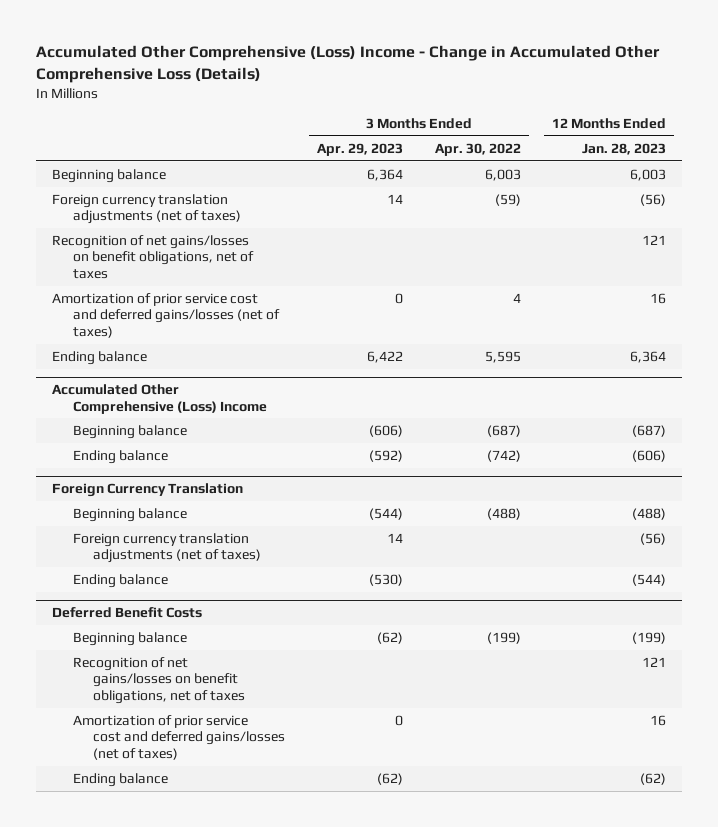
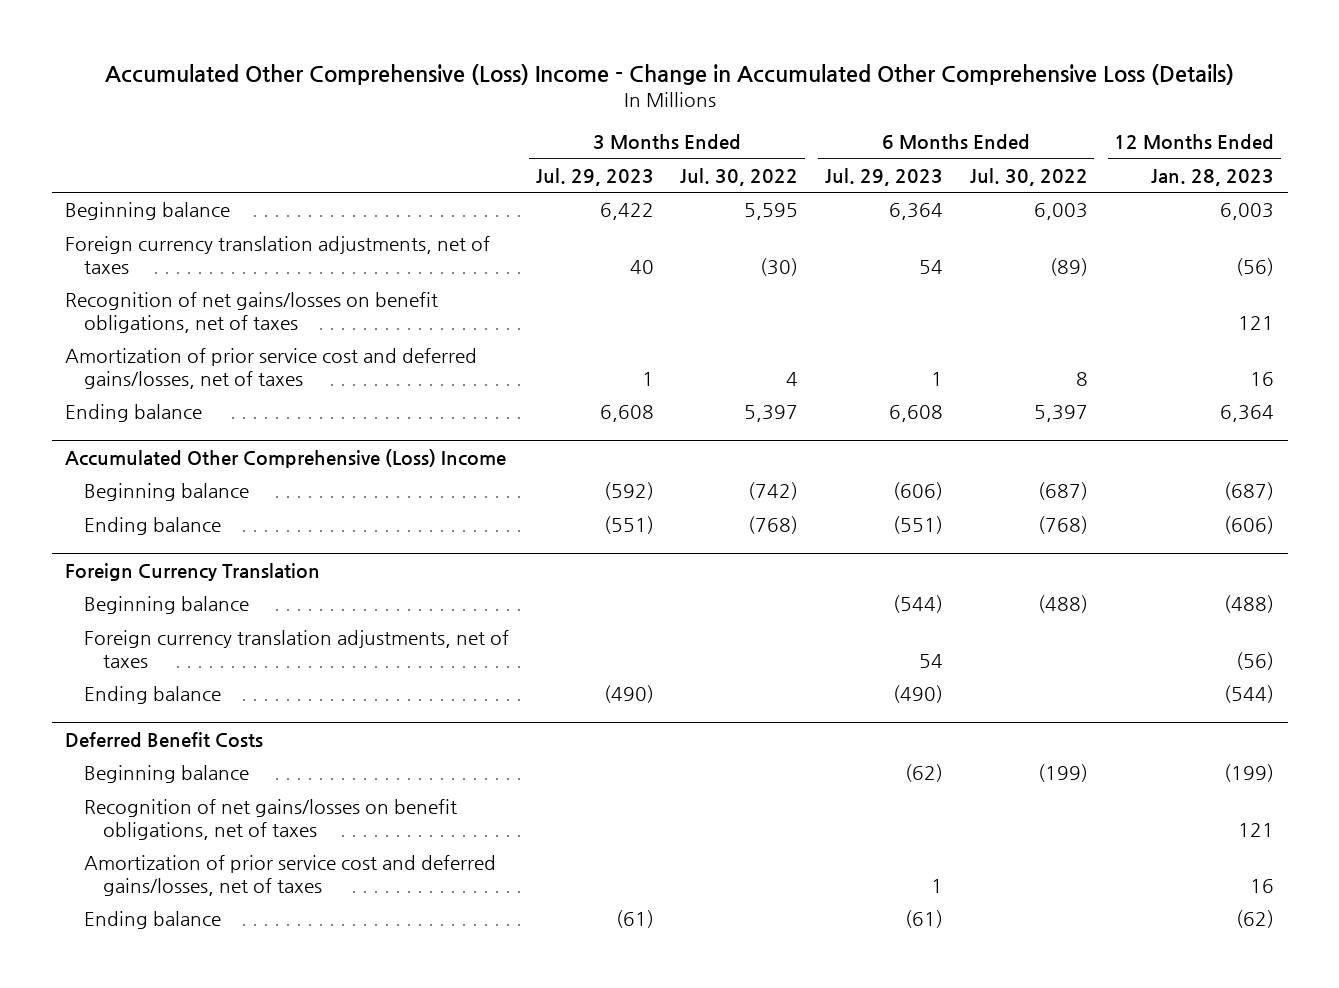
- | 3 Months Ended Apr. 29, 2023 | 3 Months Ended Apr. 30, 2022 | 12 Months Ended Jan. 28, 2023
+ | 3 Months Ended Jul. 29, 2023 | 3 Months Ended Jul. 30, 2022 | 6 Months Ended Jul. 29, 2023 | 6 Months Ended Jul. 30, 2022 | 12 Months Ended Jan. 28, 2023
- Foreign currency translation adjustments (net of taxes) | 14 | (59) | (56)
+ Foreign currency translation adjustments, net of taxes | 40 | (30) | 54 | (89) | (56)
- Amortization of prior service cost and deferred gains/losses (net of taxes) | 0 | 4 | 16
+ Amortization of prior service cost and deferred gains/losses, net of taxes | 1 | 4 | 1 | 8 | 16
@ Foreign Currency Translation
- Foreign currency translation adjustments (net of taxes) | 14 | | (56)
+ Foreign currency translation adjustments, net of taxes | | | 54 | | (56)
@ Deferred Benefit Costs
- Amortization of prior service cost and deferred gains/losses (net of taxes) | 0 | | 16
+ Amortization of prior service cost and deferred gains/losses, net of taxes | | | 1 | | 16

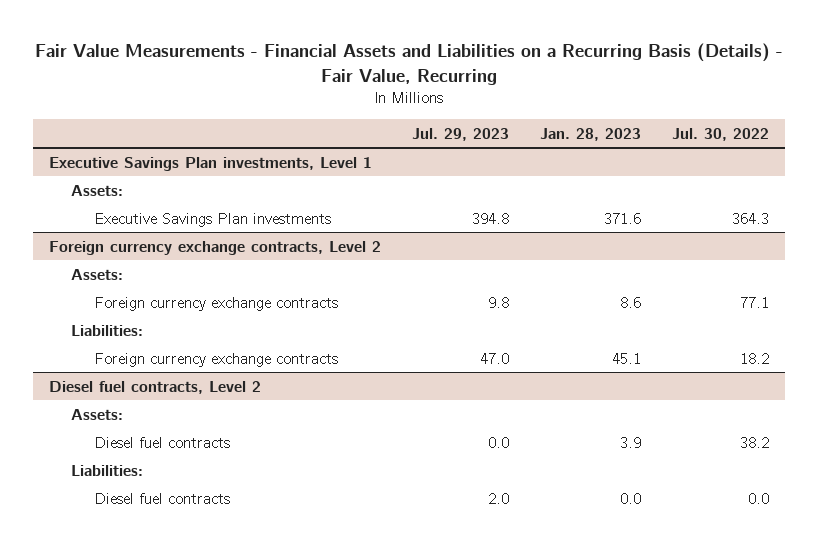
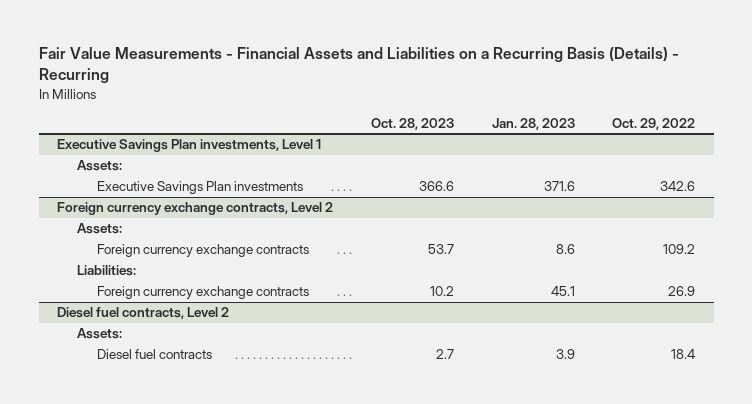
- Fair Value Measurements - Financial Assets and Liabilities on a Recurring Basis (Details) - Fair Value, Recurring
+ Fair Value Measurements - Financial Assets and Liabilities on a Recurring Basis (Details) - Recurring
- | Jul. 29, 2023 | Jan. 28, 2023 | Jul. 30, 2022
+ | Oct. 28, 2023 | Jan. 28, 2023 | Oct. 29, 2022
@ Diesel fuel contracts, Level 2
- Liabilities:
- Diesel fuel contracts | 2.0 | 0.0 | 0.0

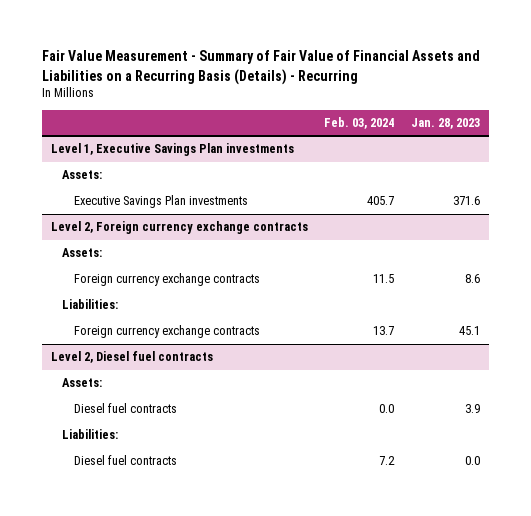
- Fair Value Measurements - Financial Assets and Liabilities on a Recurring Basis (Details) - Recurring
+ Fair Value Measurement - Summary of Fair Value of Financial Assets and Liabilities on a Recurring Basis (Details) - Recurring
- | Oct. 28, 2023 | Jan. 28, 2023 | Oct. 29, 2022
+ | Feb. 03, 2024 | Jan. 28, 2023
- Executive Savings Plan investments, Level 1
+ Level 1, Executive Savings Plan investments
- Foreign currency exchange contracts, Level 2
+ Level 2, Foreign currency exchange contracts
- Diesel fuel contracts, Level 2
+ Level 2, Diesel fuel contracts
+ Liabilities:
+ Diesel fuel contracts | 7.2 | 0.0

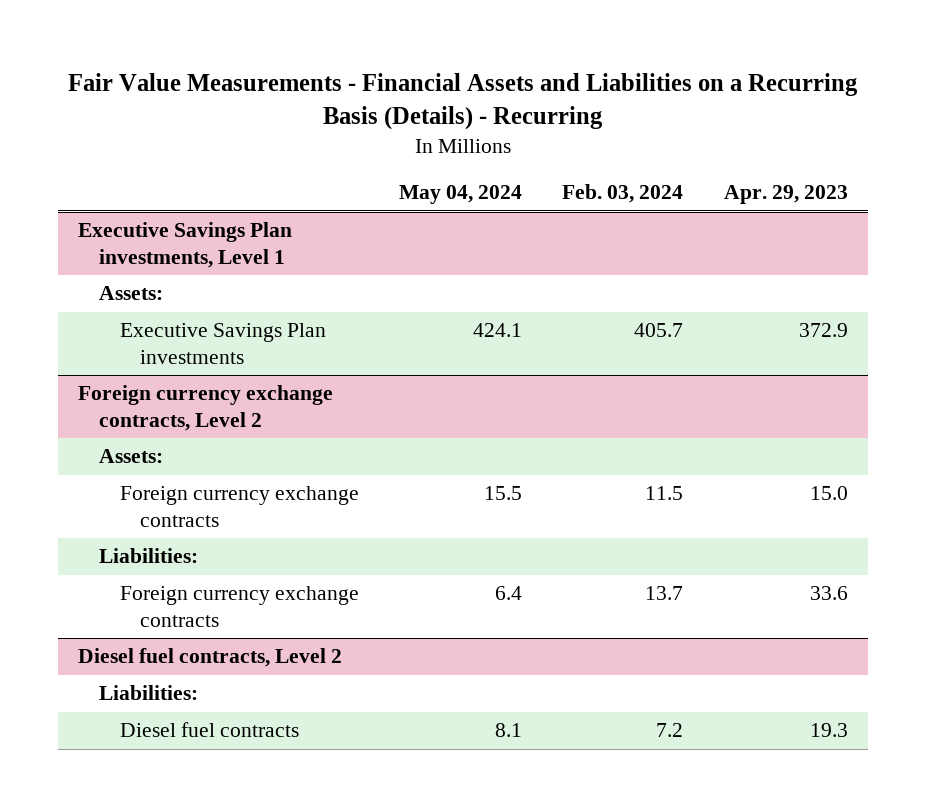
- Fair Value Measurement - Summary of Fair Value of Financial Assets and Liabilities on a Recurring Basis (Details) - Recurring
+ Fair Value Measurements - Financial Assets and Liabilities on a Recurring Basis (Details) - Recurring
- | Feb. 03, 2024 | Jan. 28, 2023
+ | May 04, 2024 | Feb. 03, 2024 | Apr. 29, 2023
- Level 1, Executive Savings Plan investments
+ Executive Savings Plan investments, Level 1
- Level 2, Foreign currency exchange contracts
+ Foreign currency exchange contracts, Level 2
- Level 2, Diesel fuel contracts
- Assets:
- Diesel fuel contracts | 0.0 | 3.9
+ Diesel fuel contracts, Level 2

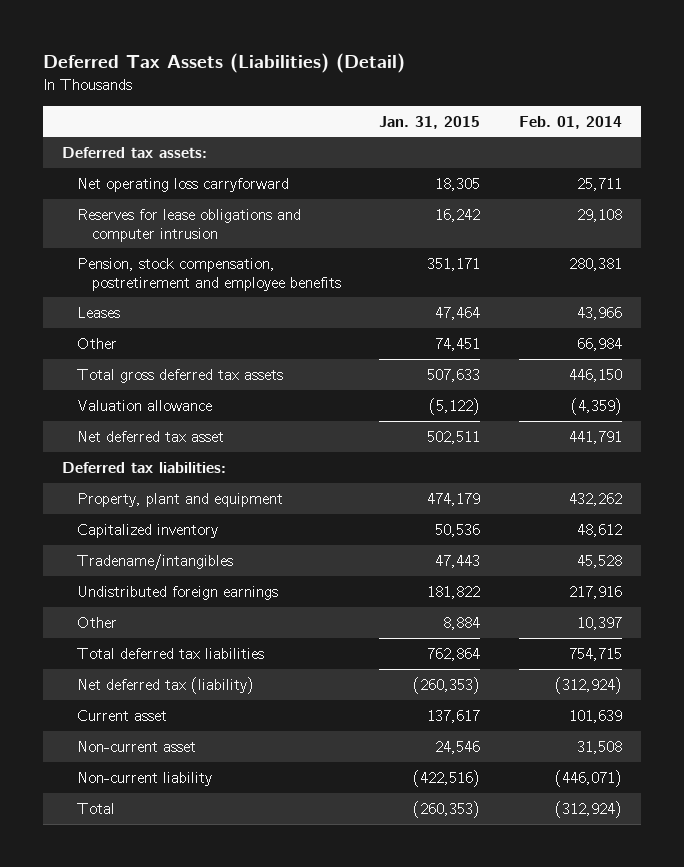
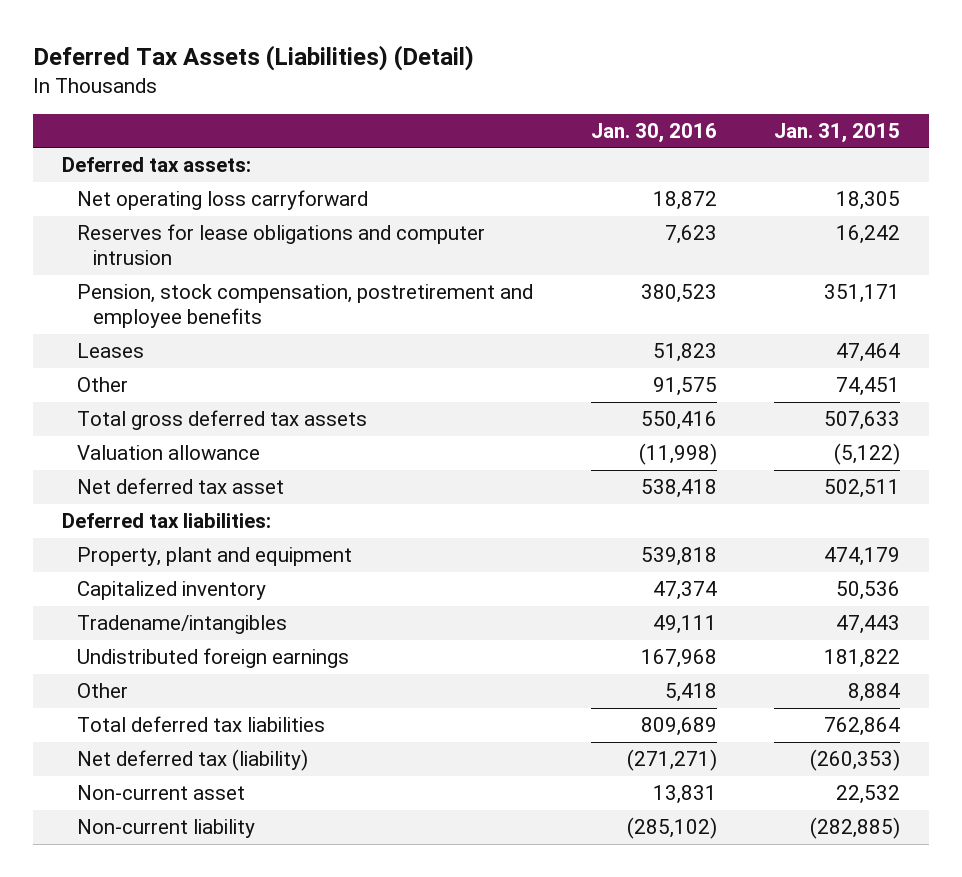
- | Jan. 31, 2015 | Feb. 01, 2014
+ | Jan. 30, 2016 | Jan. 31, 2015
- Current asset | 137,617 | 101,639
- Non-current asset | 24,546 | 31,508
- Non-current liability | (422,516) | (446,071)
- Total | (260,353) | (312,924)
+ Non-current asset | 13,831 | 22,532
+ Non-current liability | (285,102) | (282,885)

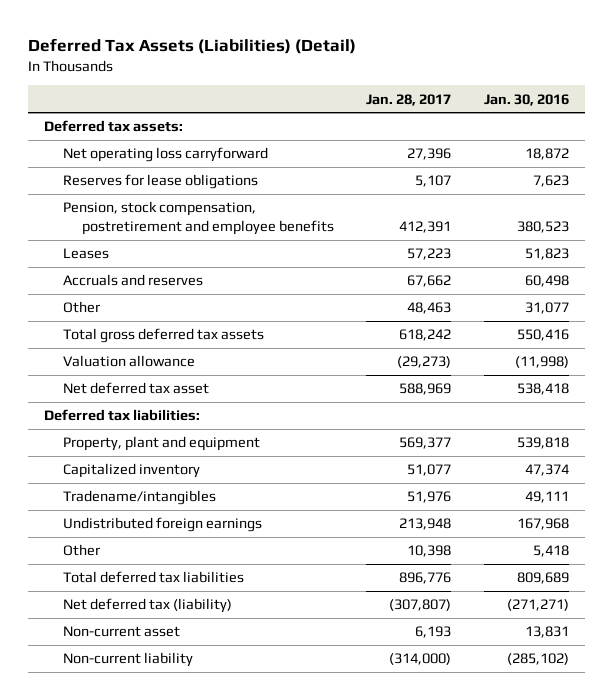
- | Jan. 30, 2016 | Jan. 31, 2015
+ | Jan. 28, 2017 | Jan. 30, 2016
- Reserves for lease obligations and computer intrusion | 7,623 | 16,242
+ Reserves for lease obligations | 5,107 | 7,623
- Other | 91,575 | 74,451
+ Accruals and reserves | 67,662 | 60,498
+ Other | 48,463 | 31,077

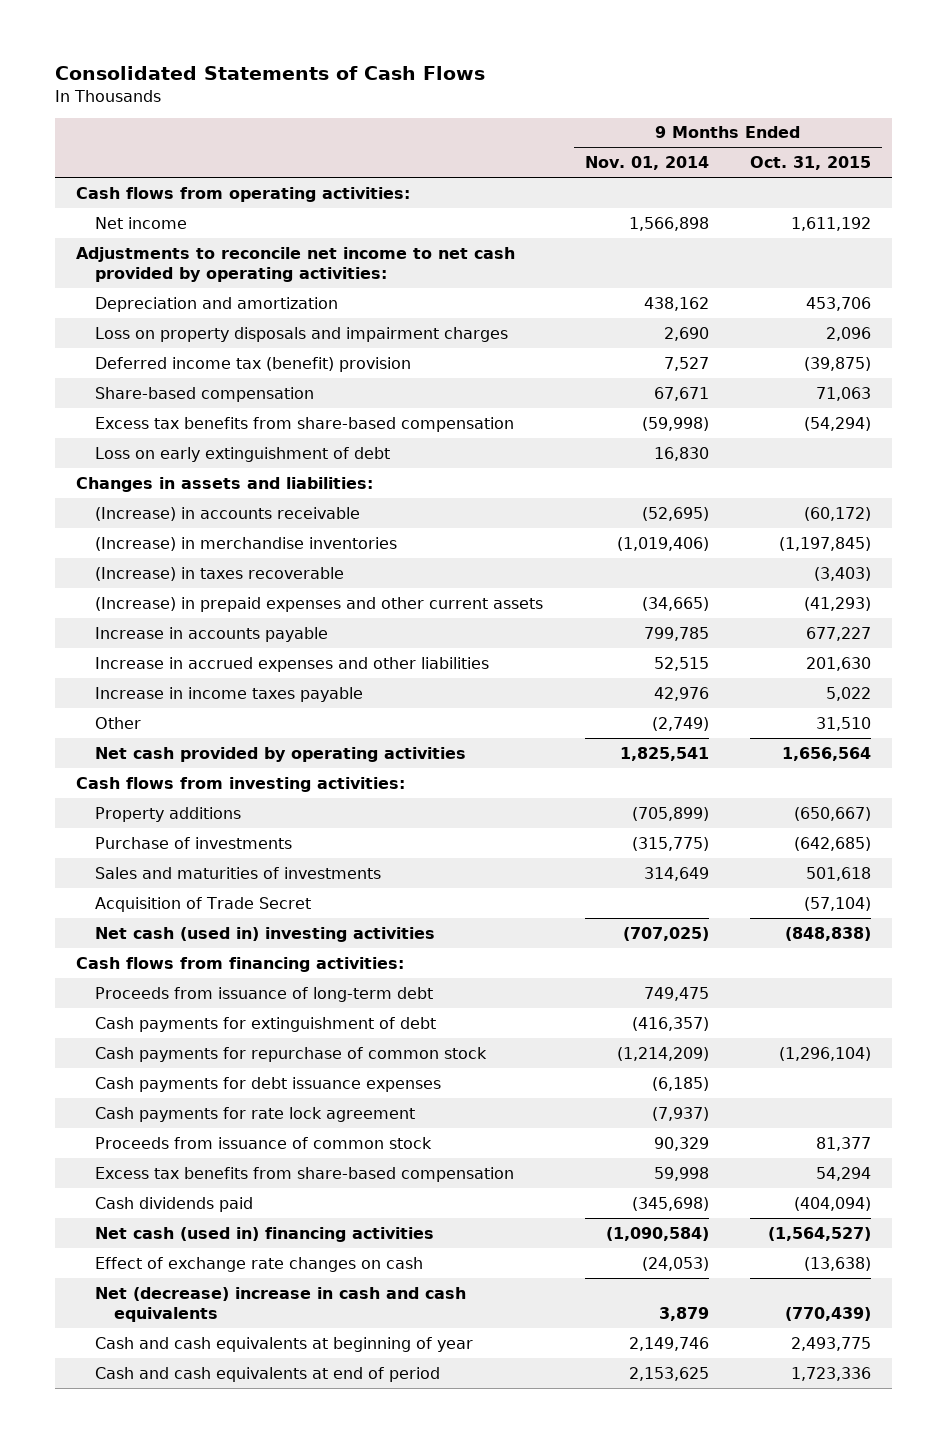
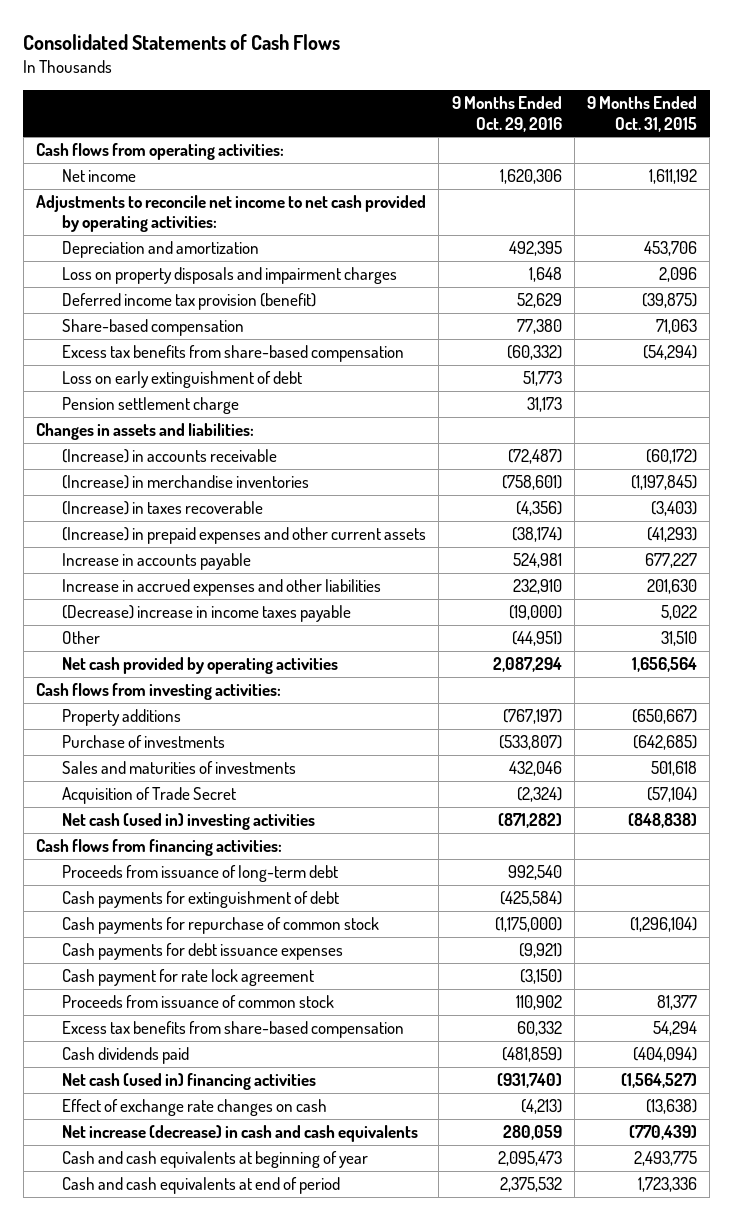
- | 9 Months Ended Nov. 01, 2014 | 9 Months Ended Oct. 31, 2015
+ | 9 Months Ended Oct. 29, 2016 | 9 Months Ended Oct. 31, 2015
- Deferred income tax (benefit) provision | 7,527 | (39,875)
+ Deferred income tax provision (benefit) | 52,629 | (39,875)
+ Pension settlement charge | 31,173 |
- Increase in income taxes payable | 42,976 | 5,022
+ (Decrease) increase in income taxes payable | (19,000) | 5,022
- Cash payments for rate lock agreement | (7,937) |
+ Cash payment for rate lock agreement | (3,150) |
- Net (decrease) increase in cash and cash equivalents | 3,879 | (770,439)
+ Net increase (decrease) in cash and cash equivalents | 280,059 | (770,439)

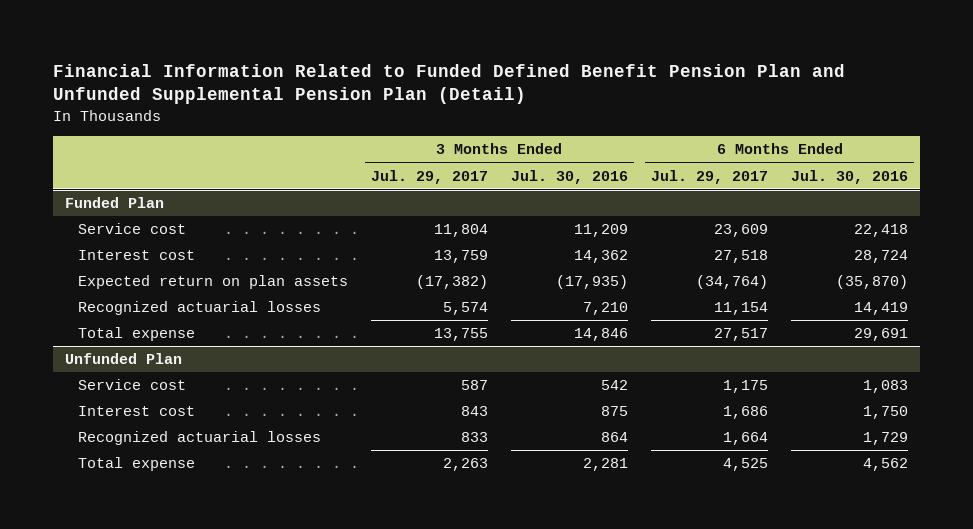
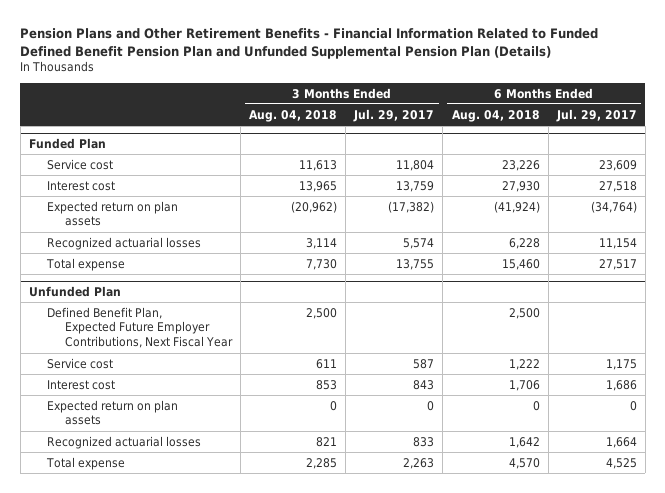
- Financial Information Related to Funded Defined Benefit Pension Plan and Unfunded Supplemental Pension Plan (Detail)
+ Pension Plans and Other Retirement Benefits - Financial Information Related to Funded Defined Benefit Pension Plan and Unfunded Supplemental Pension Plan (Details)
- | 3 Months Ended Jul. 29, 2017 | 3 Months Ended Jul. 30, 2016 | 6 Months Ended Jul. 29, 2017 | 6 Months Ended Jul. 30, 2016
+ | 3 Months Ended Aug. 04, 2018 | 3 Months Ended Jul. 29, 2017 | 6 Months Ended Aug. 04, 2018 | 6 Months Ended Jul. 29, 2017
@ Unfunded Plan
+ Defined Benefit Plan, Expected Future Employer Contributions, Next Fiscal Year | 2,500 | | 2,500 |
+ Expected return on plan assets | 0 | 0 | 0 | 0

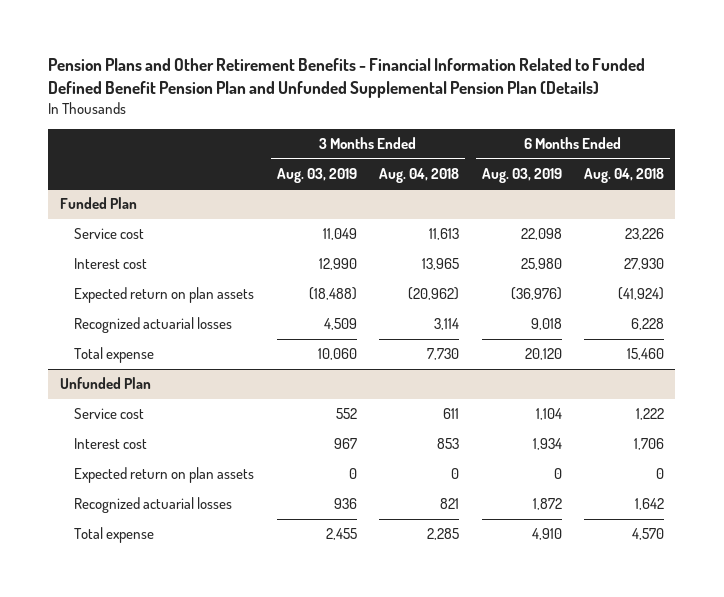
- | 3 Months Ended Aug. 04, 2018 | 3 Months Ended Jul. 29, 2017 | 6 Months Ended Aug. 04, 2018 | 6 Months Ended Jul. 29, 2017
+ | 3 Months Ended Aug. 03, 2019 | 3 Months Ended Aug. 04, 2018 | 6 Months Ended Aug. 03, 2019 | 6 Months Ended Aug. 04, 2018
@ Unfunded Plan
- Defined Benefit Plan, Expected Future Employer Contributions, Next Fiscal Year | 2,500 | | 2,500 |

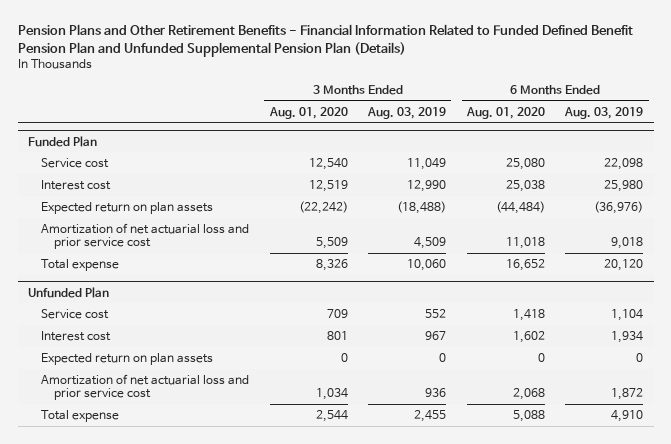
- | 3 Months Ended Aug. 03, 2019 | 3 Months Ended Aug. 04, 2018 | 6 Months Ended Aug. 03, 2019 | 6 Months Ended Aug. 04, 2018
+ | 3 Months Ended Aug. 01, 2020 | 3 Months Ended Aug. 03, 2019 | 6 Months Ended Aug. 01, 2020 | 6 Months Ended Aug. 03, 2019
@ Funded Plan
- Recognized actuarial losses | 4,509 | 3,114 | 9,018 | 6,228
+ Amortization of net actuarial loss and prior service cost | 5,509 | 4,509 | 11,018 | 9,018
@ Unfunded Plan
- Recognized actuarial losses | 936 | 821 | 1,872 | 1,642
+ Amortization of net actuarial loss and prior service cost | 1,034 | 936 | 2,068 | 1,872

